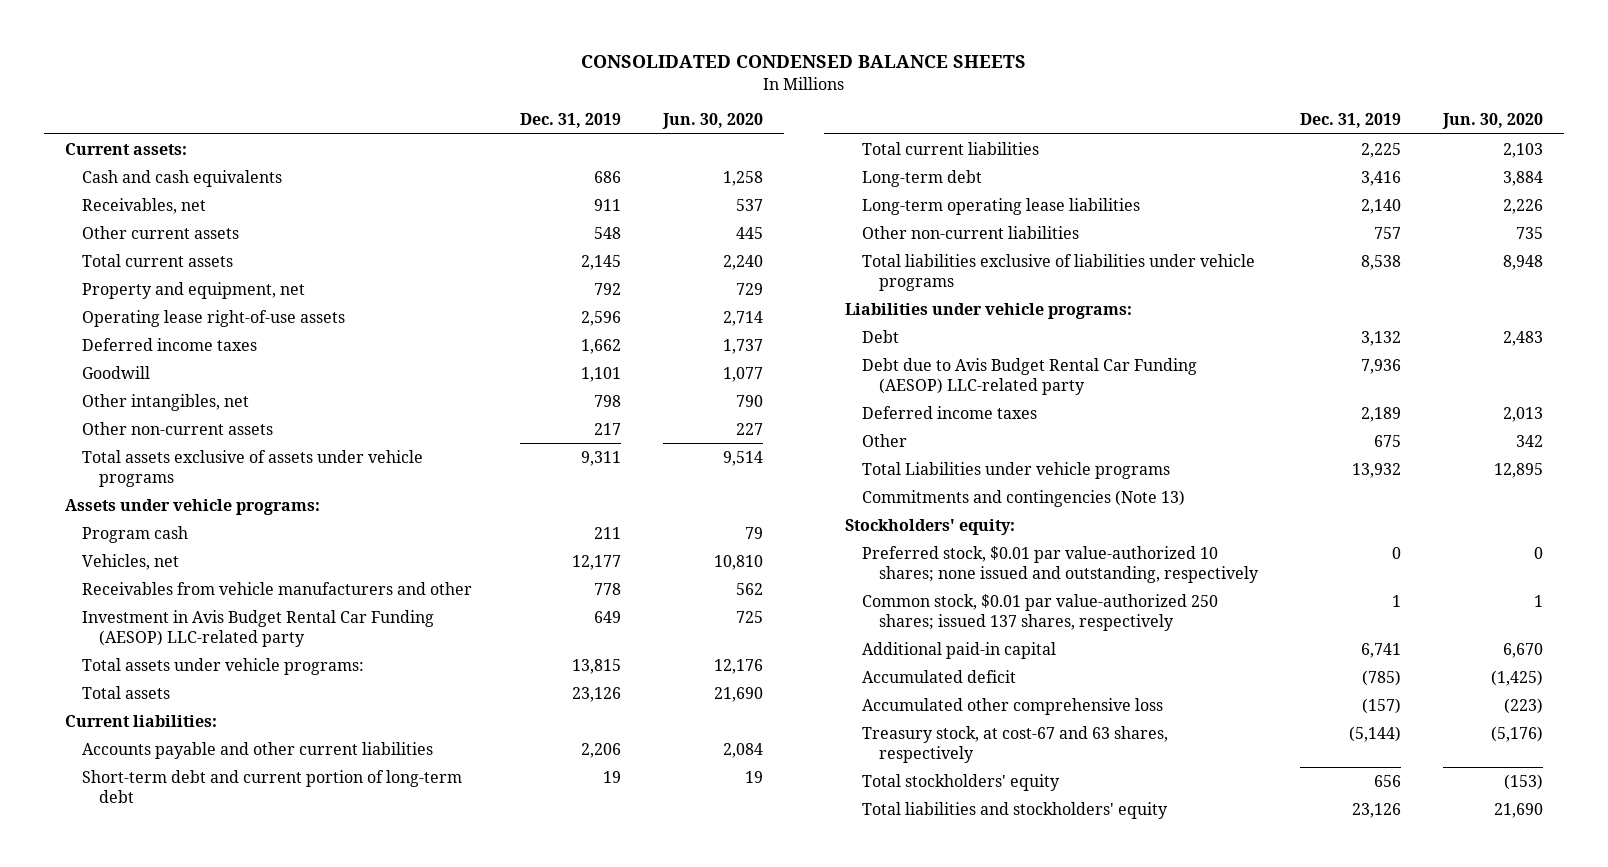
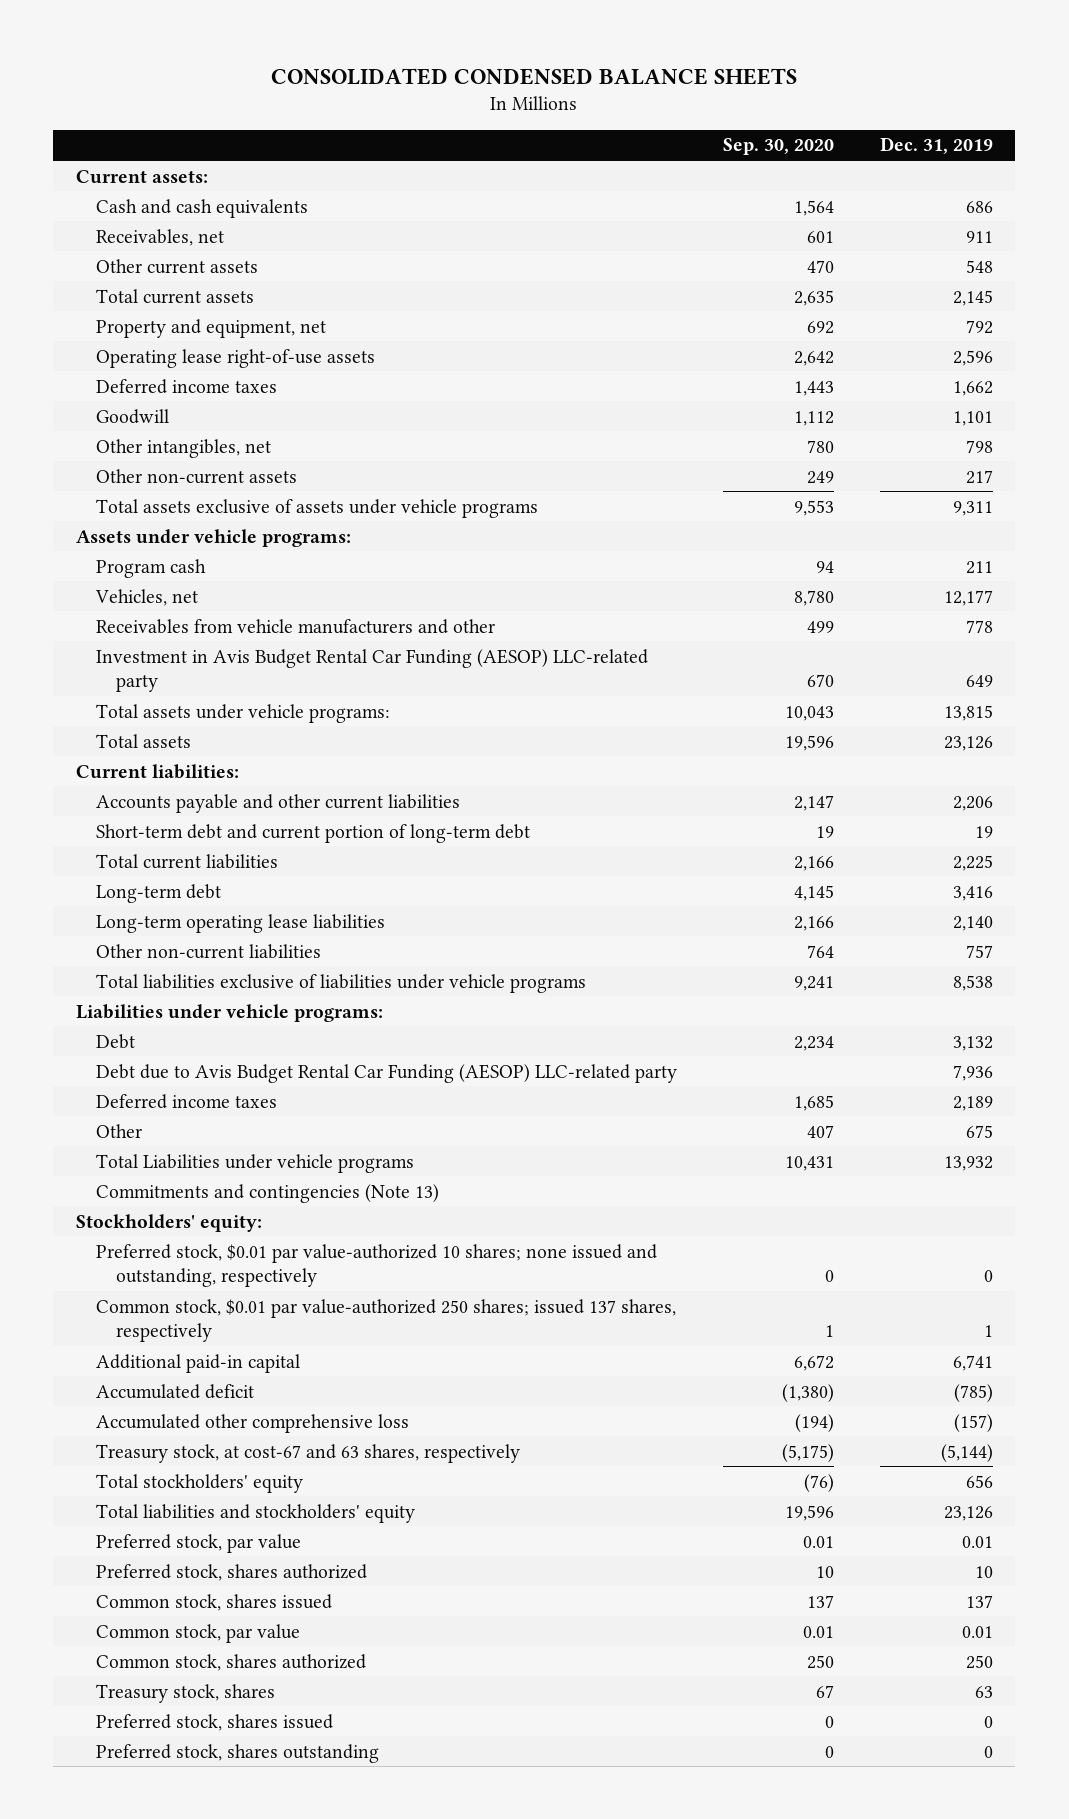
- | Dec. 31, 2019 | Jun. 30, 2020
+ | Sep. 30, 2020 | Dec. 31, 2019
+ Preferred stock, par value | 0.01 | 0.01
+ Preferred stock, shares authorized | 10 | 10
+ Common stock, shares issued | 137 | 137
+ Common stock, par value | 0.01 | 0.01
+ Common stock, shares authorized | 250 | 250
+ Treasury stock, shares | 67 | 63
+ Preferred stock, shares issued | 0 | 0
+ Preferred stock, shares outstanding | 0 | 0

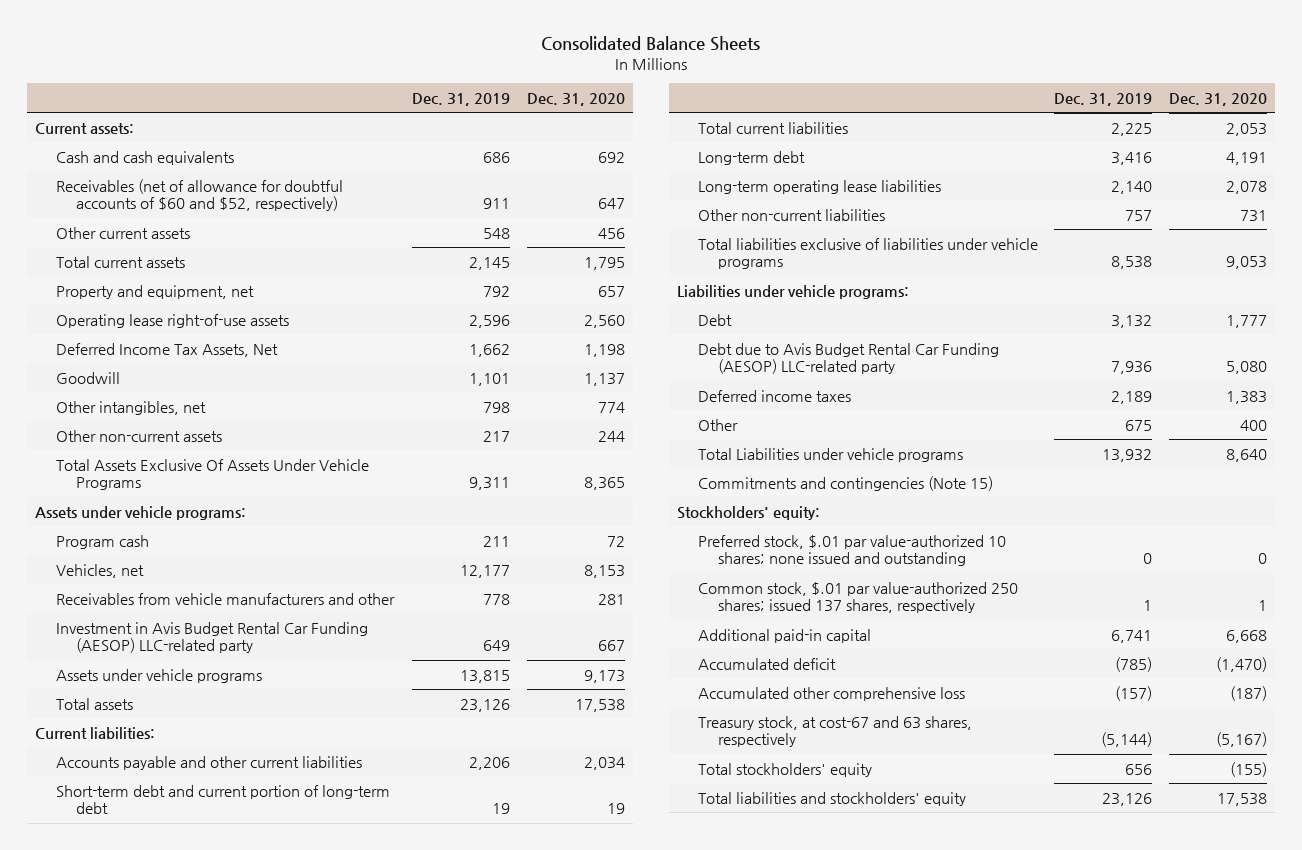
- CONSOLIDATED CONDENSED BALANCE SHEETS
+ Consolidated Balance Sheets
- | Sep. 30, 2020 | Dec. 31, 2019
+ | Dec. 31, 2019 | Dec. 31, 2020
- Receivables, net | 601 | 911
+ Receivables (net of allowance for doubtful accounts of $60 and $52, respectively) | 911 | 647
- Deferred income taxes | 1,443 | 1,662
+ Deferred Income Tax Assets, Net | 1,662 | 1,198
- Total assets exclusive of assets under vehicle programs | 9,553 | 9,311
+ Total Assets Exclusive Of Assets Under Vehicle Programs | 9,311 | 8,365
- Total assets under vehicle programs: | 10,043 | 13,815
+ Assets under vehicle programs | 13,815 | 9,173
- Commitments and contingencies (Note 13)
+ Commitments and contingencies (Note 15)
- Preferred stock, $0.01 par value-authorized 10 shares; none issued and outstanding, respectively | 0 | 0
- Common stock, $0.01 par value-authorized 250 shares; issued 137 shares, respectively | 1 | 1
+ Preferred stock, $.01 par value-authorized 10 shares; none issued and outstanding | 0 | 0
+ Common stock, $.01 par value-authorized 250 shares; issued 137 shares, respectively | 1 | 1
- Preferred stock, par value | 0.01 | 0.01
- Preferred stock, shares authorized | 10 | 10
- Common stock, shares issued | 137 | 137
- Common stock, par value | 0.01 | 0.01
- Common stock, shares authorized | 250 | 250
- Treasury stock, shares | 67 | 63
- Preferred stock, shares issued | 0 | 0
- Preferred stock, shares outstanding | 0 | 0

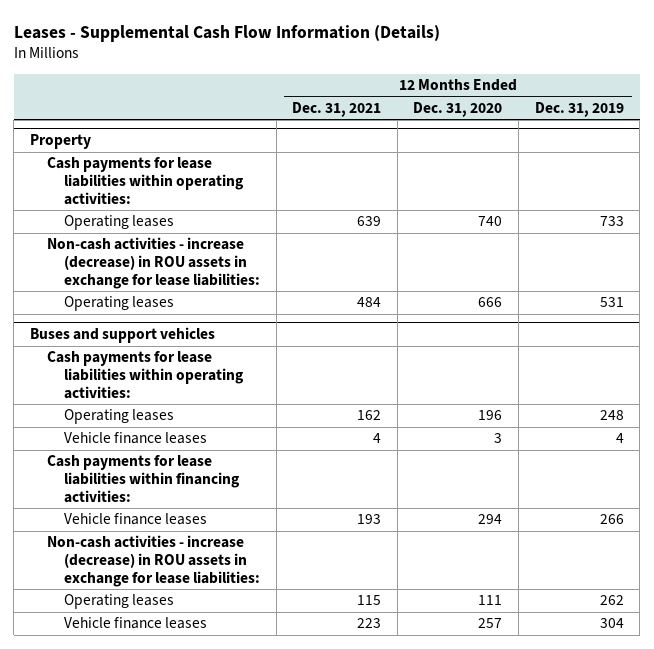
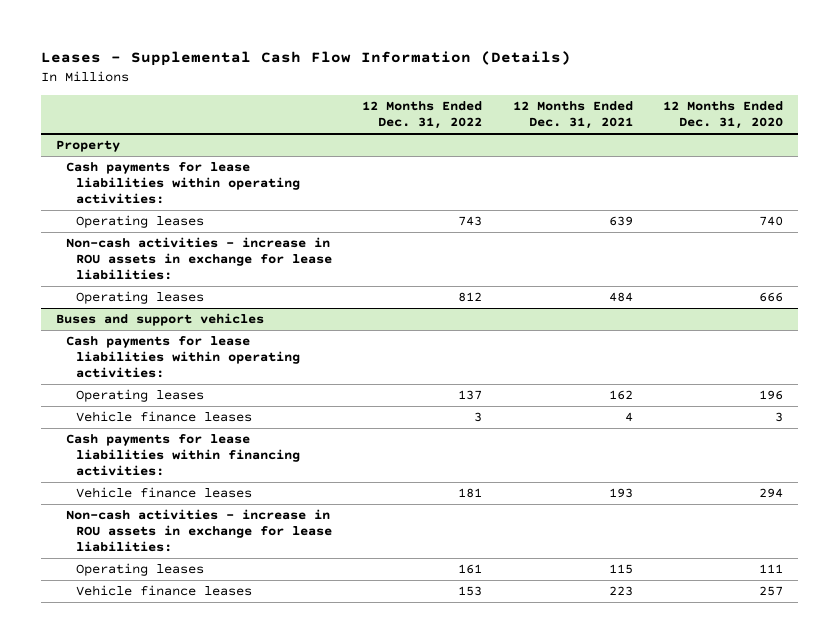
- | 12 Months Ended Dec. 31, 2021 | 12 Months Ended Dec. 31, 2020 | 12 Months Ended Dec. 31, 2019
+ | 12 Months Ended Dec. 31, 2022 | 12 Months Ended Dec. 31, 2021 | 12 Months Ended Dec. 31, 2020
@ Property
- Non-cash activities - increase (decrease) in ROU assets in exchange for lease liabilities:
+ Non-cash activities - increase in ROU assets in exchange for lease liabilities:
@ Buses and support vehicles
- Non-cash activities - increase (decrease) in ROU assets in exchange for lease liabilities:
+ Non-cash activities - increase in ROU assets in exchange for lease liabilities:

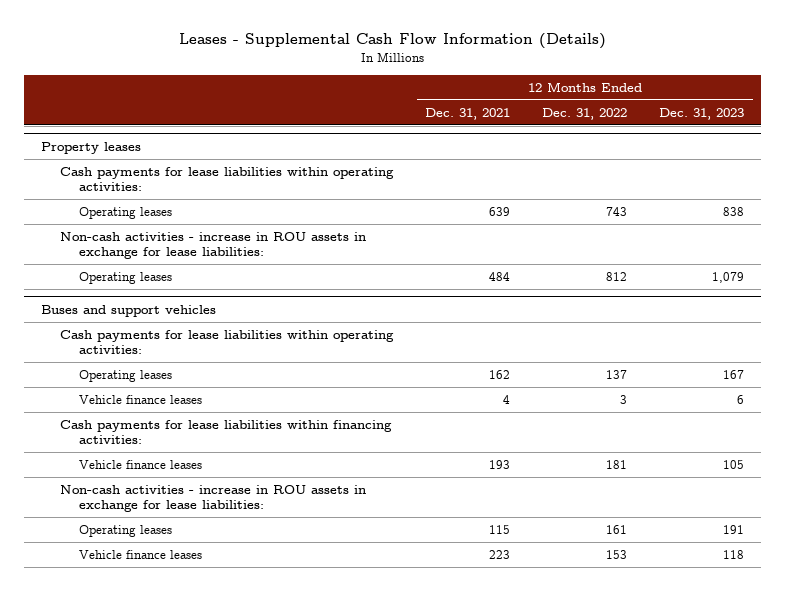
- | 12 Months Ended Dec. 31, 2022 | 12 Months Ended Dec. 31, 2021 | 12 Months Ended Dec. 31, 2020
+ | 12 Months Ended Dec. 31, 2021 | 12 Months Ended Dec. 31, 2022 | 12 Months Ended Dec. 31, 2023
- Property
+ Property leases

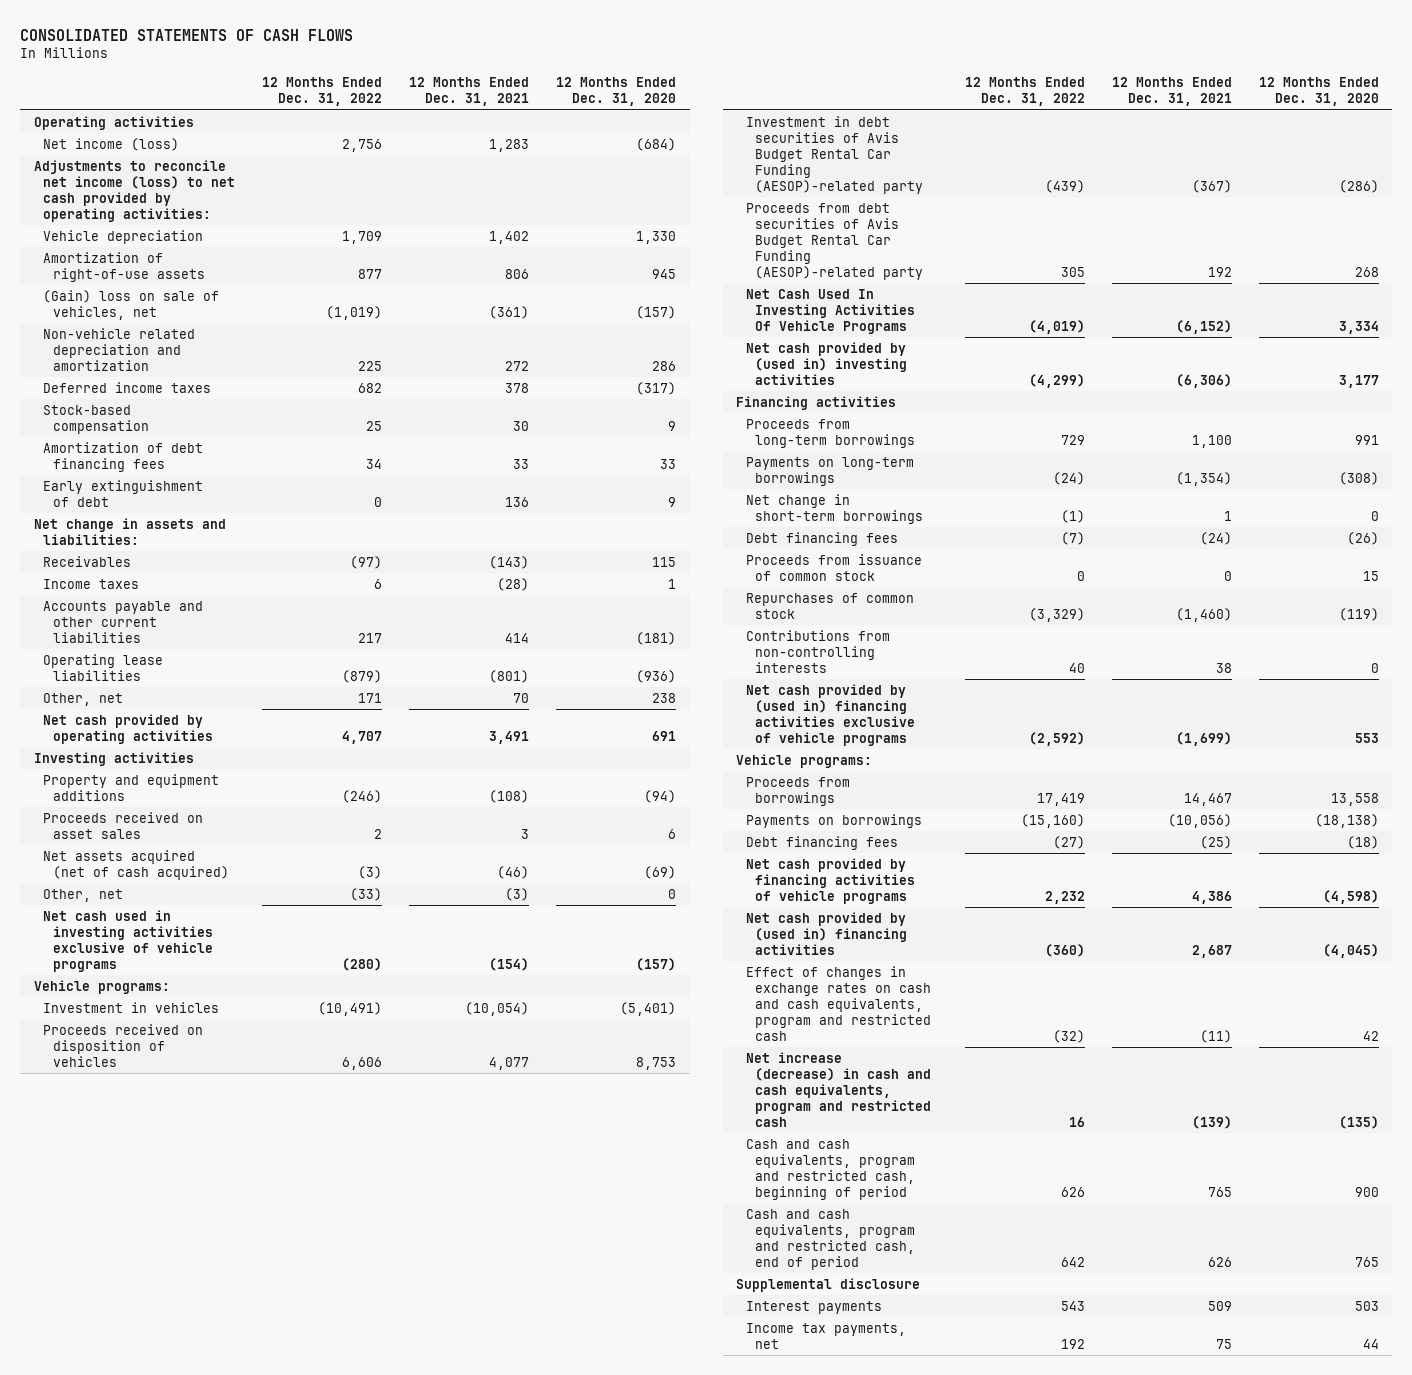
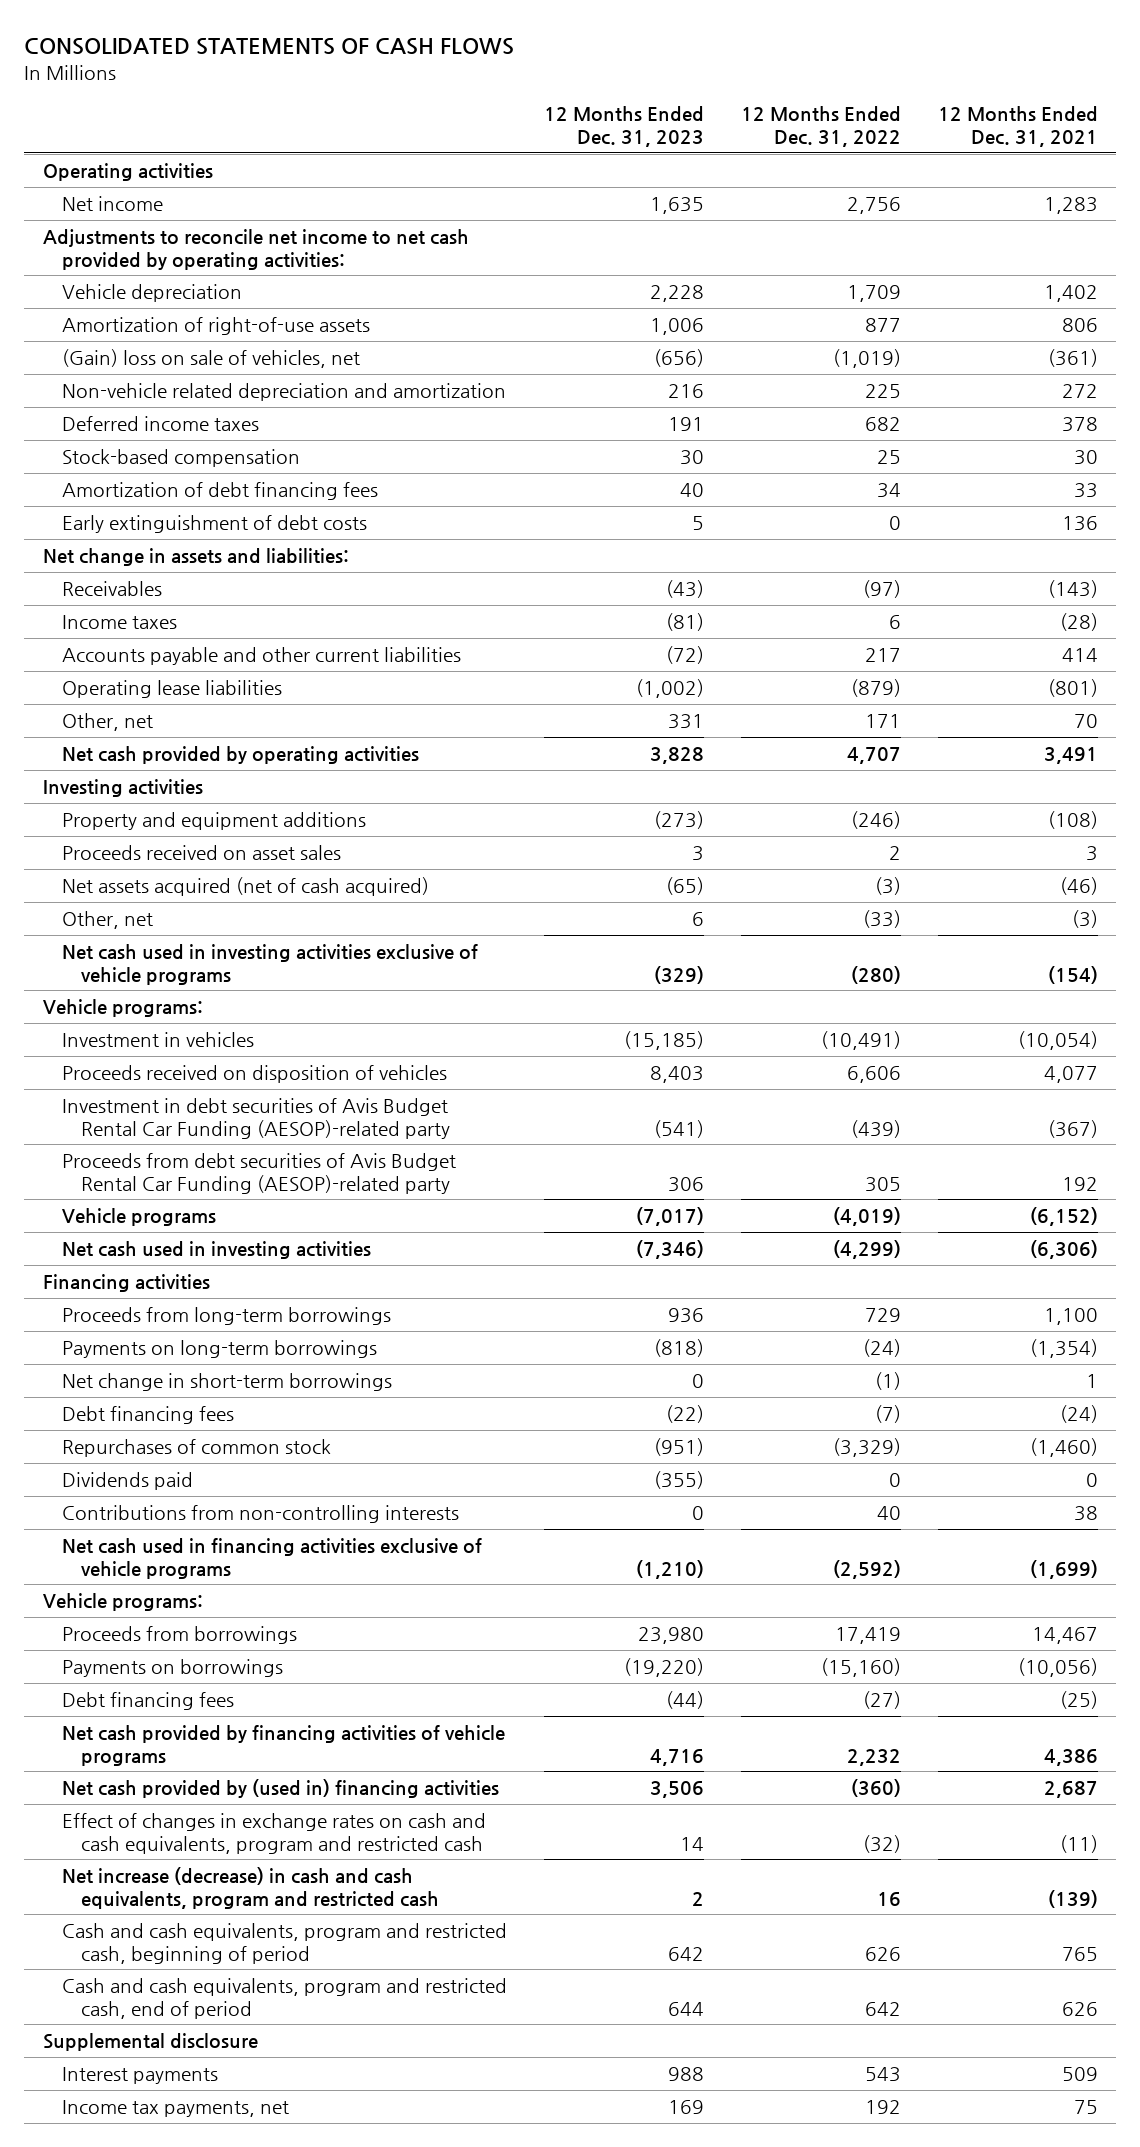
- | 12 Months Ended Dec. 31, 2022 | 12 Months Ended Dec. 31, 2021 | 12 Months Ended Dec. 31, 2020
+ | 12 Months Ended Dec. 31, 2023 | 12 Months Ended Dec. 31, 2022 | 12 Months Ended Dec. 31, 2021
- Net income (loss) | 2,756 | 1,283 | (684)
- Adjustments to reconcile net income (loss) to net cash provided by operating activities:
+ Net income | 1,635 | 2,756 | 1,283
+ Adjustments to reconcile net income to net cash provided by operating activities:
- Early extinguishment of debt | 0 | 136 | 9
+ Early extinguishment of debt costs | 5 | 0 | 136
- Net Cash Used In Investing Activities Of Vehicle Programs | (4,019) | (6,152) | 3,334
- Net cash provided by (used in) investing activities | (4,299) | (6,306) | 3,177
+ Vehicle programs | (7,017) | (4,019) | (6,152)
+ Net cash used in investing activities | (7,346) | (4,299) | (6,306)
- Proceeds from issuance of common stock | 0 | 0 | 15
+ Dividends paid | (355) | 0 | 0
- Net cash provided by (used in) financing activities exclusive of vehicle programs | (2,592) | (1,699) | 553
+ Net cash used in financing activities exclusive of vehicle programs | (1,210) | (2,592) | (1,699)

